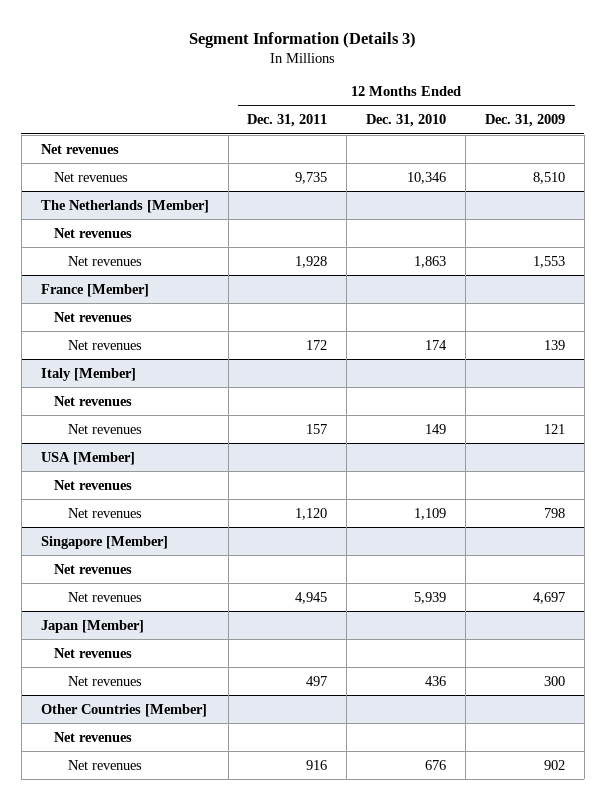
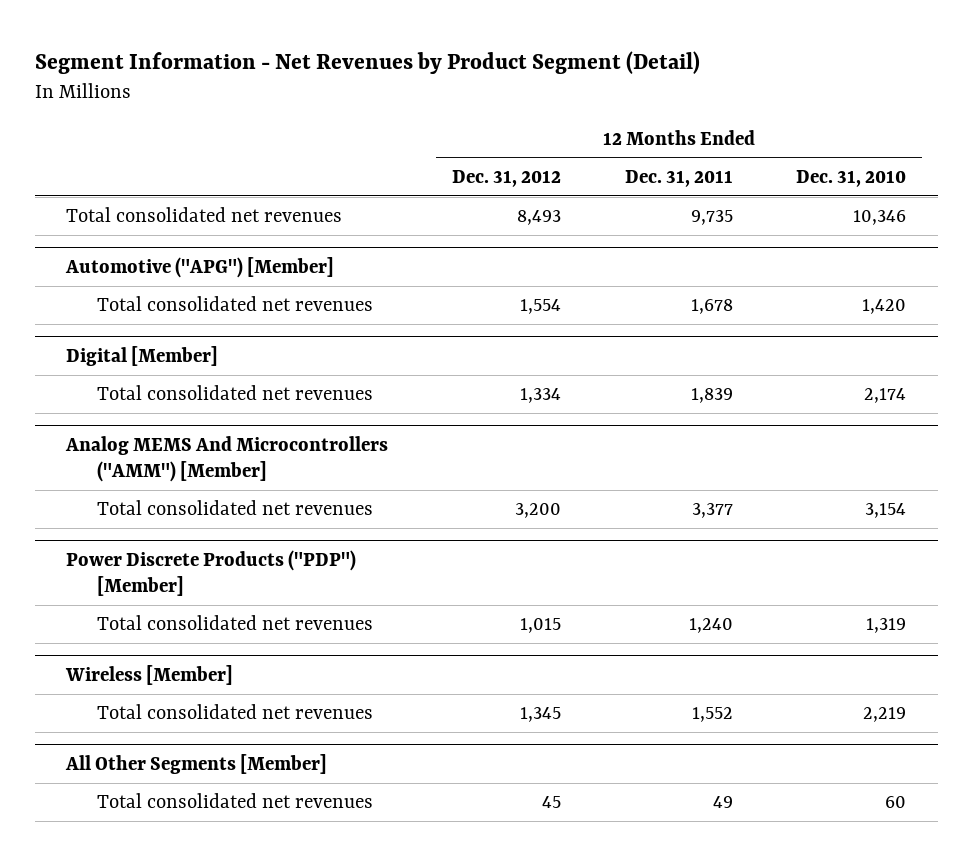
- Segment Information (Details 3)
+ Segment Information - Net Revenues by Product Segment (Detail)
- | 12 Months Ended Dec. 31, 2011 | 12 Months Ended Dec. 31, 2010 | 12 Months Ended Dec. 31, 2009
+ | 12 Months Ended Dec. 31, 2012 | 12 Months Ended Dec. 31, 2011 | 12 Months Ended Dec. 31, 2010
- Net revenues
- Net revenues | 9,735 | 10,346 | 8,510
- The Netherlands [Member]
- Net revenues
- Net revenues | 1,928 | 1,863 | 1,553
- France [Member]
- Net revenues
- Net revenues | 172 | 174 | 139
- Italy [Member]
- Net revenues
- Net revenues | 157 | 149 | 121
- USA [Member]
- Net revenues
- Net revenues | 1,120 | 1,109 | 798
- Singapore [Member]
- Net revenues
- Net revenues | 4,945 | 5,939 | 4,697
- Japan [Member]
- Net revenues
- Net revenues | 497 | 436 | 300
- Other Countries [Member]
- Net revenues
- Net revenues | 916 | 676 | 902
+ Total consolidated net revenues | 8,493 | 9,735 | 10,346
+ Automotive ("APG") [Member]
+ Total consolidated net revenues | 1,554 | 1,678 | 1,420
+ Digital [Member]
+ Total consolidated net revenues | 1,334 | 1,839 | 2,174
+ Analog MEMS And Microcontrollers ("AMM") [Member]
+ Total consolidated net revenues | 3,200 | 3,377 | 3,154
+ Power Discrete Products ("PDP") [Member]
+ Total consolidated net revenues | 1,015 | 1,240 | 1,319
+ Wireless [Member]
+ Total consolidated net revenues | 1,345 | 1,552 | 2,219
+ All Other Segments [Member]
+ Total consolidated net revenues | 45 | 49 | 60

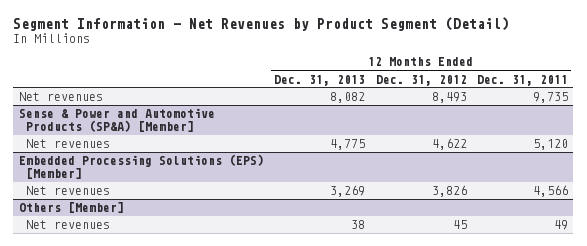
- | 12 Months Ended Dec. 31, 2012 | 12 Months Ended Dec. 31, 2011 | 12 Months Ended Dec. 31, 2010
+ | 12 Months Ended Dec. 31, 2013 | 12 Months Ended Dec. 31, 2012 | 12 Months Ended Dec. 31, 2011
- Total consolidated net revenues | 8,493 | 9,735 | 10,346
- Automotive ("APG") [Member]
- Total consolidated net revenues | 1,554 | 1,678 | 1,420
- Digital [Member]
- Total consolidated net revenues | 1,334 | 1,839 | 2,174
- Analog MEMS And Microcontrollers ("AMM") [Member]
- Total consolidated net revenues | 3,200 | 3,377 | 3,154
- Power Discrete Products ("PDP") [Member]
- Total consolidated net revenues | 1,015 | 1,240 | 1,319
- Wireless [Member]
- Total consolidated net revenues | 1,345 | 1,552 | 2,219
- All Other Segments [Member]
- Total consolidated net revenues | 45 | 49 | 60
+ Net revenues | 8,082 | 8,493 | 9,735
+ Sense & Power and Automotive Products (SP&A) [Member]
+ Net revenues | 4,775 | 4,622 | 5,120
+ Embedded Processing Solutions (EPS) [Member]
+ Net revenues | 3,269 | 3,826 | 4,566
+ Others [Member]
+ Net revenues | 38 | 45 | 49

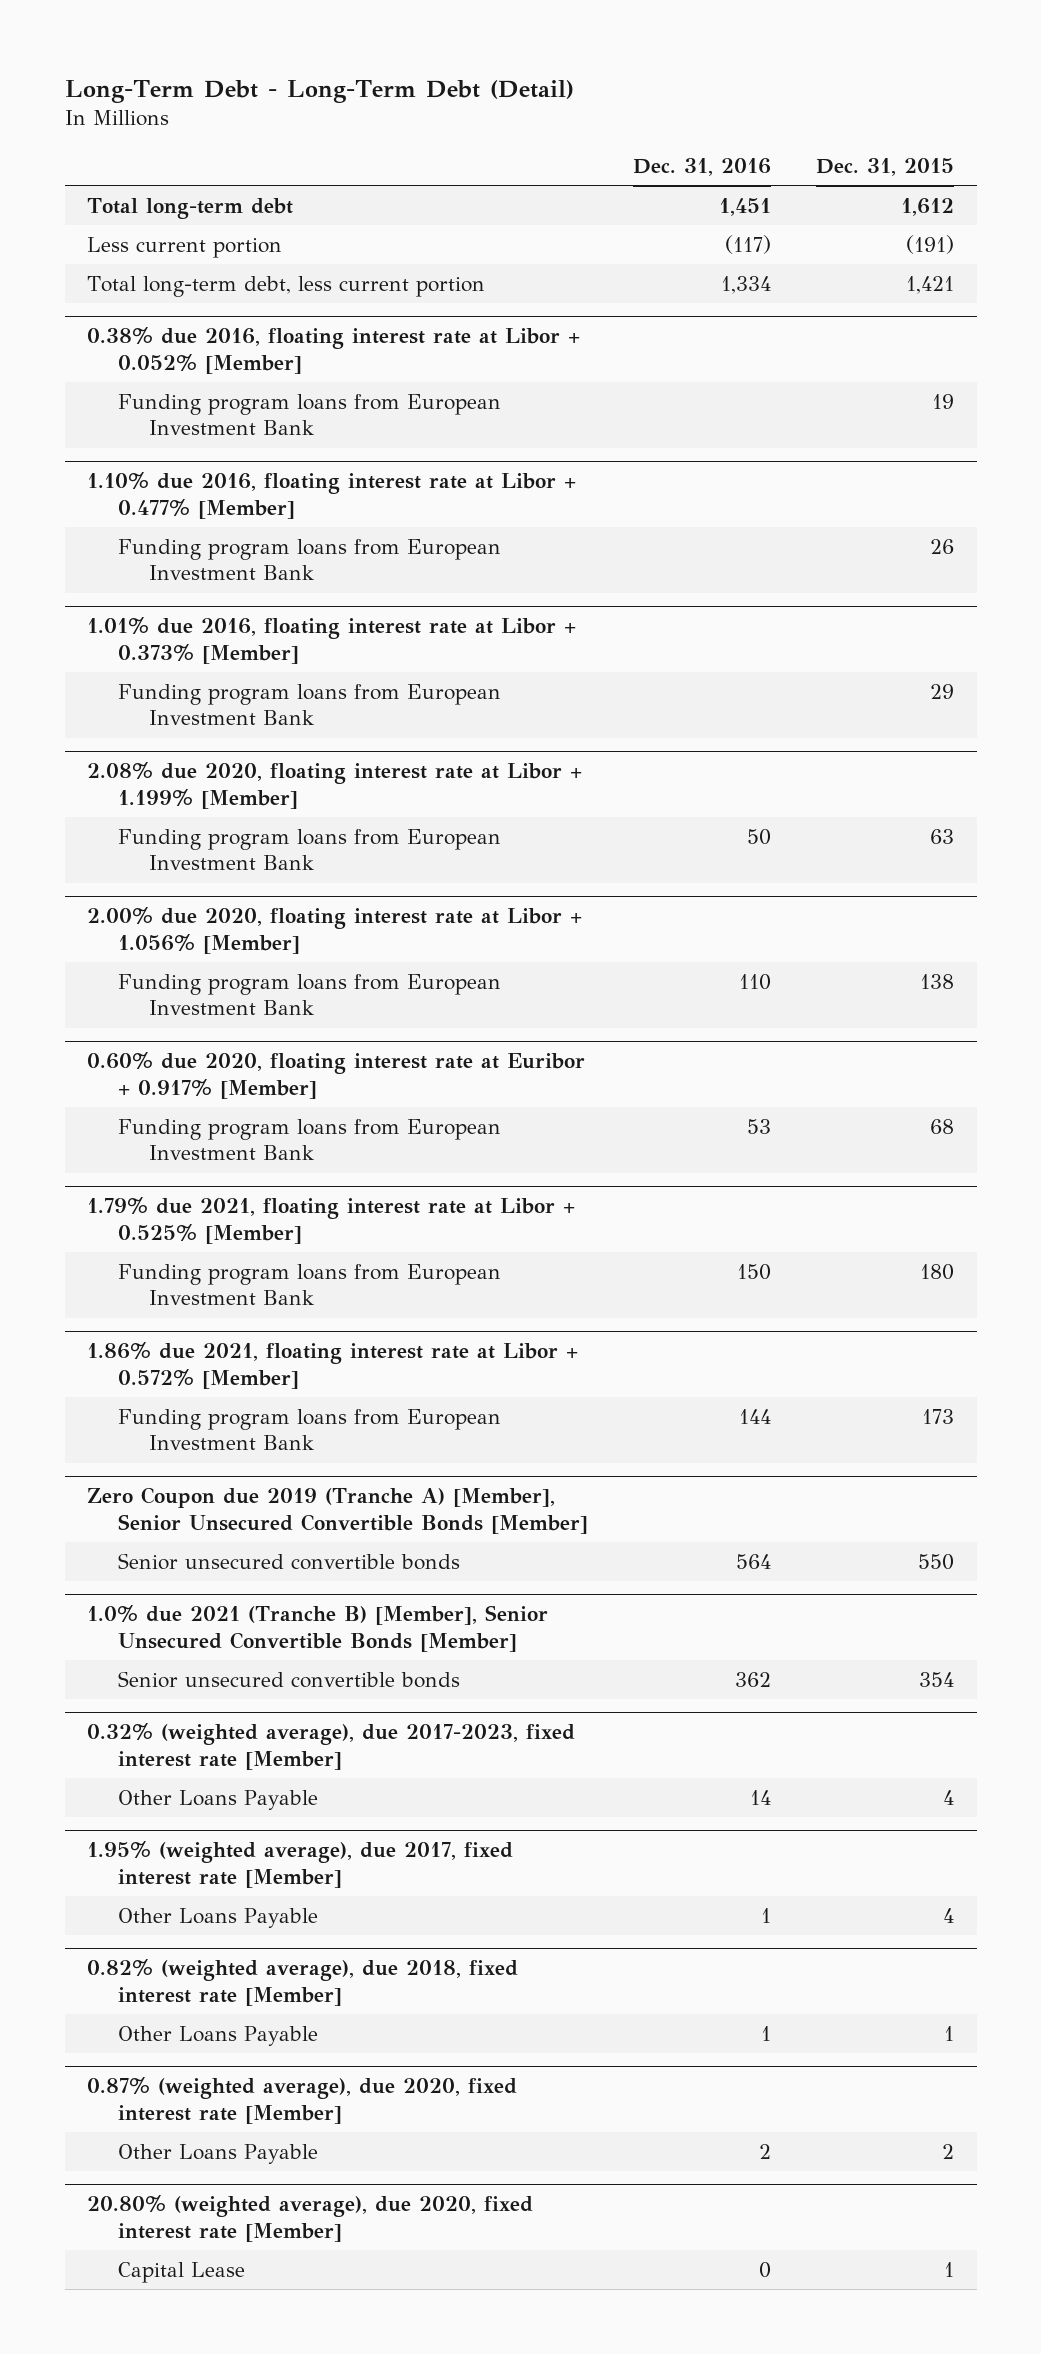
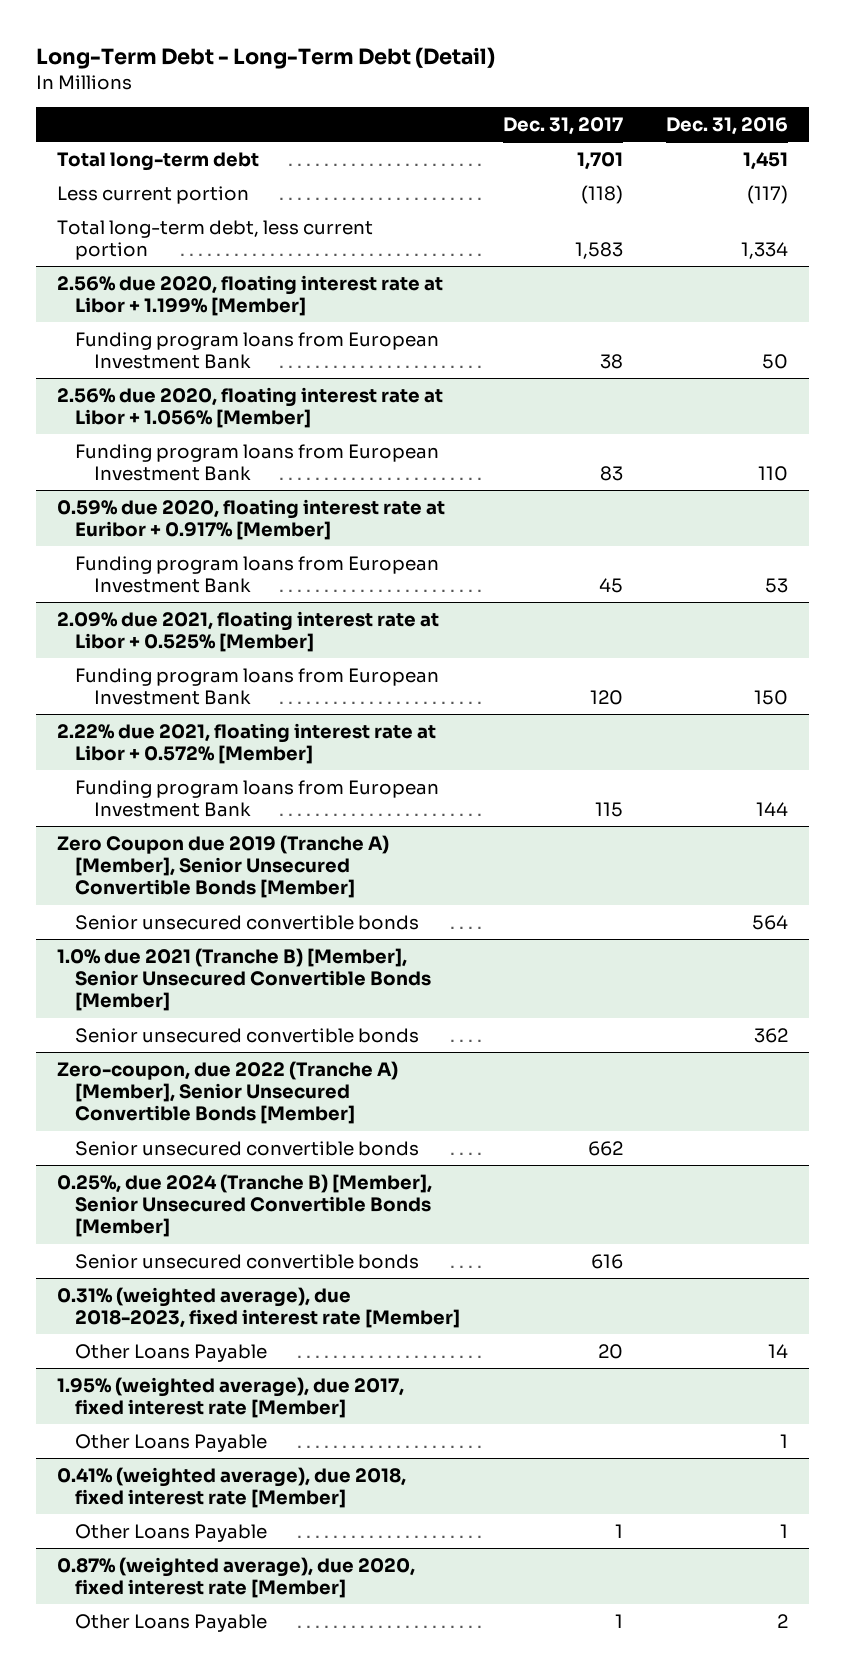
- | Dec. 31, 2016 | Dec. 31, 2015
+ | Dec. 31, 2017 | Dec. 31, 2016
- 0.38% due 2016, floating interest rate at Libor + 0.052% [Member]
- Funding program loans from European Investment Bank | | 19
- 1.10% due 2016, floating interest rate at Libor + 0.477% [Member]
- Funding program loans from European Investment Bank | | 26
- 1.01% due 2016, floating interest rate at Libor + 0.373% [Member]
- Funding program loans from European Investment Bank | | 29
- 2.08% due 2020, floating interest rate at Libor + 1.199% [Member]
+ 2.56% due 2020, floating interest rate at Libor + 1.199% [Member]
- 2.00% due 2020, floating interest rate at Libor + 1.056% [Member]
+ 2.56% due 2020, floating interest rate at Libor + 1.056% [Member]
- 0.60% due 2020, floating interest rate at Euribor + 0.917% [Member]
+ 0.59% due 2020, floating interest rate at Euribor + 0.917% [Member]
- 1.79% due 2021, floating interest rate at Libor + 0.525% [Member]
+ 2.09% due 2021, floating interest rate at Libor + 0.525% [Member]
- 1.86% due 2021, floating interest rate at Libor + 0.572% [Member]
+ 2.22% due 2021, floating interest rate at Libor + 0.572% [Member]
- 0.32% (weighted average), due 2017-2023, fixed interest rate [Member]
+ Zero-coupon, due 2022 (Tranche A) [Member], Senior Unsecured Convertible Bonds [Member]
+ Senior unsecured convertible bonds | 662 |
+ 0.25%, due 2024 (Tranche B) [Member], Senior Unsecured Convertible Bonds [Member]
+ Senior unsecured convertible bonds | 616 |
+ 0.31% (weighted average), due 2018-2023, fixed interest rate [Member]
- 0.82% (weighted average), due 2018, fixed interest rate [Member]
+ 0.41% (weighted average), due 2018, fixed interest rate [Member]
- 20.80% (weighted average), due 2020, fixed interest rate [Member]
- Capital Lease | 0 | 1

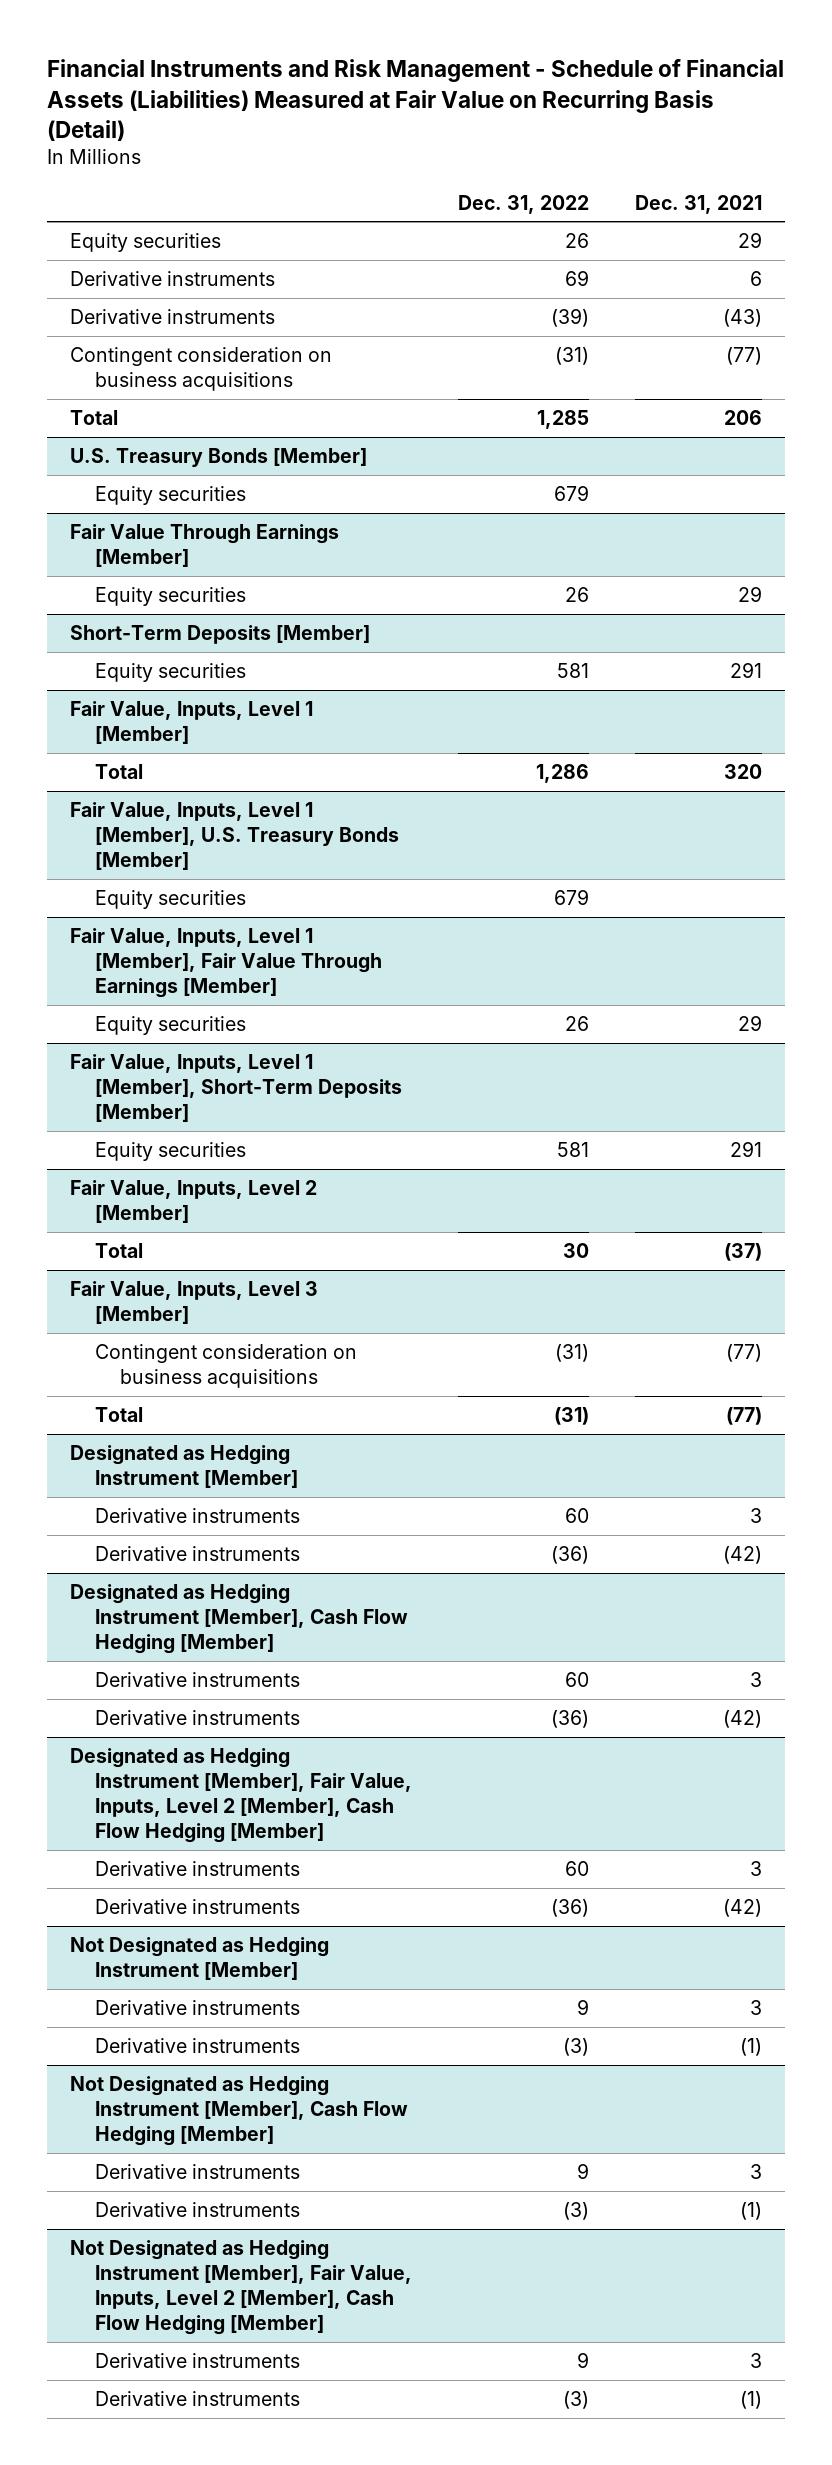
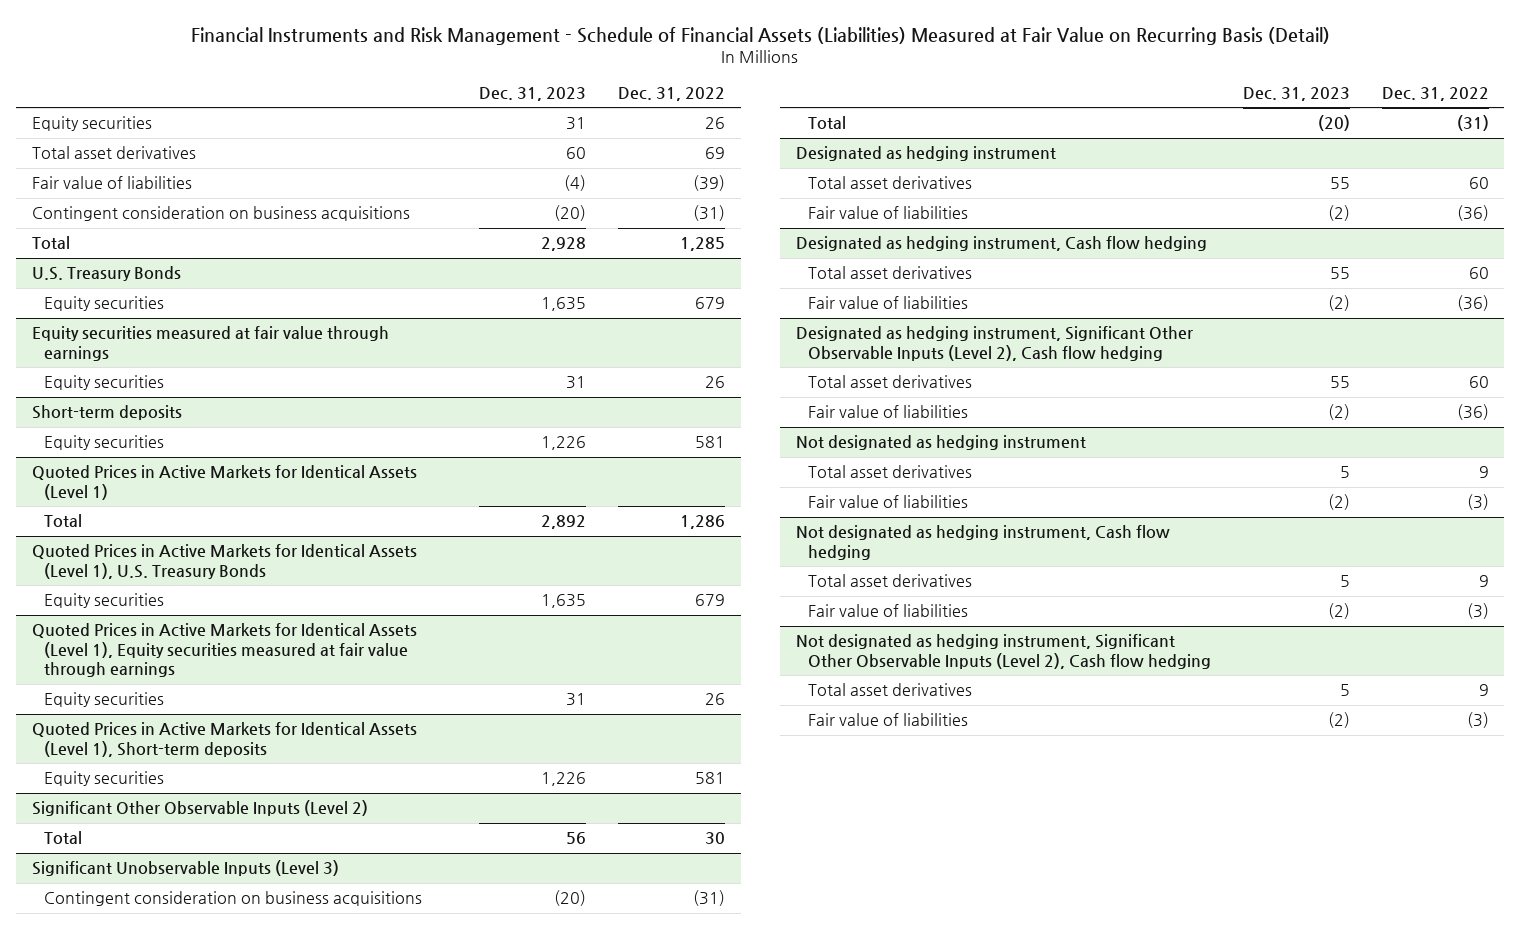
- | Dec. 31, 2022 | Dec. 31, 2021
+ | Dec. 31, 2023 | Dec. 31, 2022
- Derivative instruments | 69 | 6
- Derivative instruments | (39) | (43)
+ Total asset derivatives | 60 | 69
+ Fair value of liabilities | (4) | (39)
- U.S. Treasury Bonds [Member]
+ U.S. Treasury Bonds
- Fair Value Through Earnings [Member]
+ Equity securities measured at fair value through earnings
- Short-Term Deposits [Member]
+ Short-term deposits
- Fair Value, Inputs, Level 1 [Member]
+ Quoted Prices in Active Markets for Identical Assets (Level 1)
- Fair Value, Inputs, Level 1 [Member], U.S. Treasury Bonds [Member]
+ Quoted Prices in Active Markets for Identical Assets (Level 1), U.S. Treasury Bonds
- Fair Value, Inputs, Level 1 [Member], Fair Value Through Earnings [Member]
+ Quoted Prices in Active Markets for Identical Assets (Level 1), Equity securities measured at fair value through earnings
- Fair Value, Inputs, Level 1 [Member], Short-Term Deposits [Member]
+ Quoted Prices in Active Markets for Identical Assets (Level 1), Short-term deposits
- Fair Value, Inputs, Level 2 [Member]
+ Significant Other Observable Inputs (Level 2)
- Fair Value, Inputs, Level 3 [Member]
+ Significant Unobservable Inputs (Level 3)
- Designated as Hedging Instrument [Member]
- Derivative instruments | 60 | 3
- Derivative instruments | (36) | (42)
- Designated as Hedging Instrument [Member], Cash Flow Hedging [Member]
- Derivative instruments | 60 | 3
- Derivative instruments | (36) | (42)
- Designated as Hedging Instrument [Member], Fair Value, Inputs, Level 2 [Member], Cash Flow Hedging [Member]
- Derivative instruments | 60 | 3
- Derivative instruments | (36) | (42)
- Not Designated as Hedging Instrument [Member]
- Derivative instruments | 9 | 3
- Derivative instruments | (3) | (1)
- Not Designated as Hedging Instrument [Member], Cash Flow Hedging [Member]
- Derivative instruments | 9 | 3
- Derivative instruments | (3) | (1)
- Not Designated as Hedging Instrument [Member], Fair Value, Inputs, Level 2 [Member], Cash Flow Hedging [Member]
- Derivative instruments | 9 | 3
- Derivative instruments | (3) | (1)
+ Designated as hedging instrument
+ Total asset derivatives | 55 | 60
+ Fair value of liabilities | (2) | (36)
+ Designated as hedging instrument, Cash flow hedging
+ Total asset derivatives | 55 | 60
+ Fair value of liabilities | (2) | (36)
+ Designated as hedging instrument, Significant Other Observable Inputs (Level 2), Cash flow hedging
+ Total asset derivatives | 55 | 60
+ Fair value of liabilities | (2) | (36)
+ Not designated as hedging instrument
+ Total asset derivatives | 5 | 9
+ Fair value of liabilities | (2) | (3)
+ Not designated as hedging instrument, Cash flow hedging
+ Total asset derivatives | 5 | 9
+ Fair value of liabilities | (2) | (3)
+ Not designated as hedging instrument, Significant Other Observable Inputs (Level 2), Cash flow hedging
+ Total asset derivatives | 5 | 9
+ Fair value of liabilities | (2) | (3)

